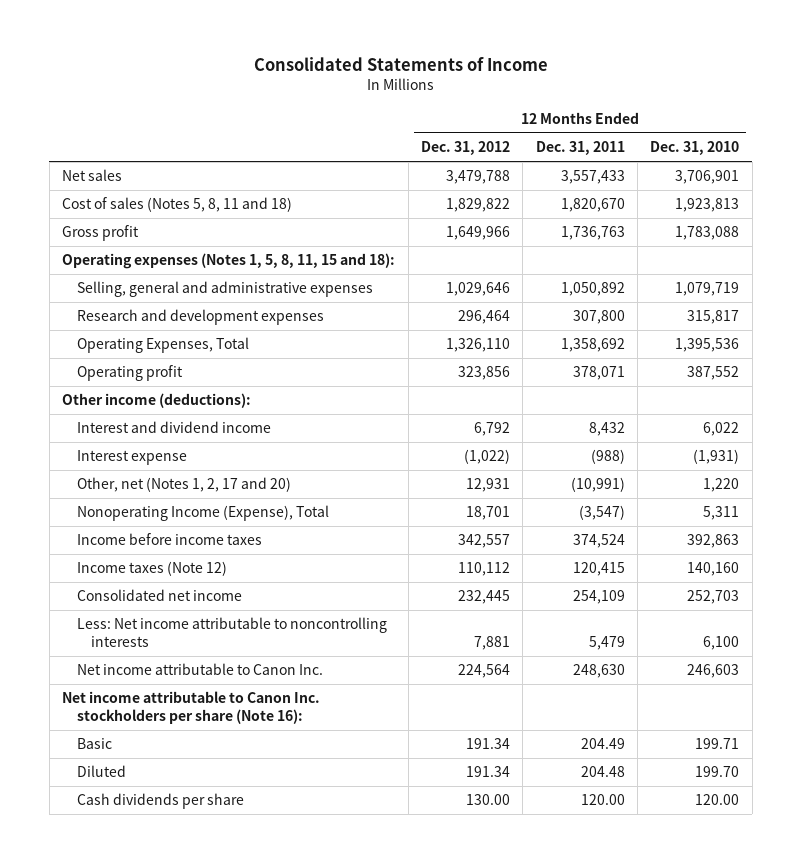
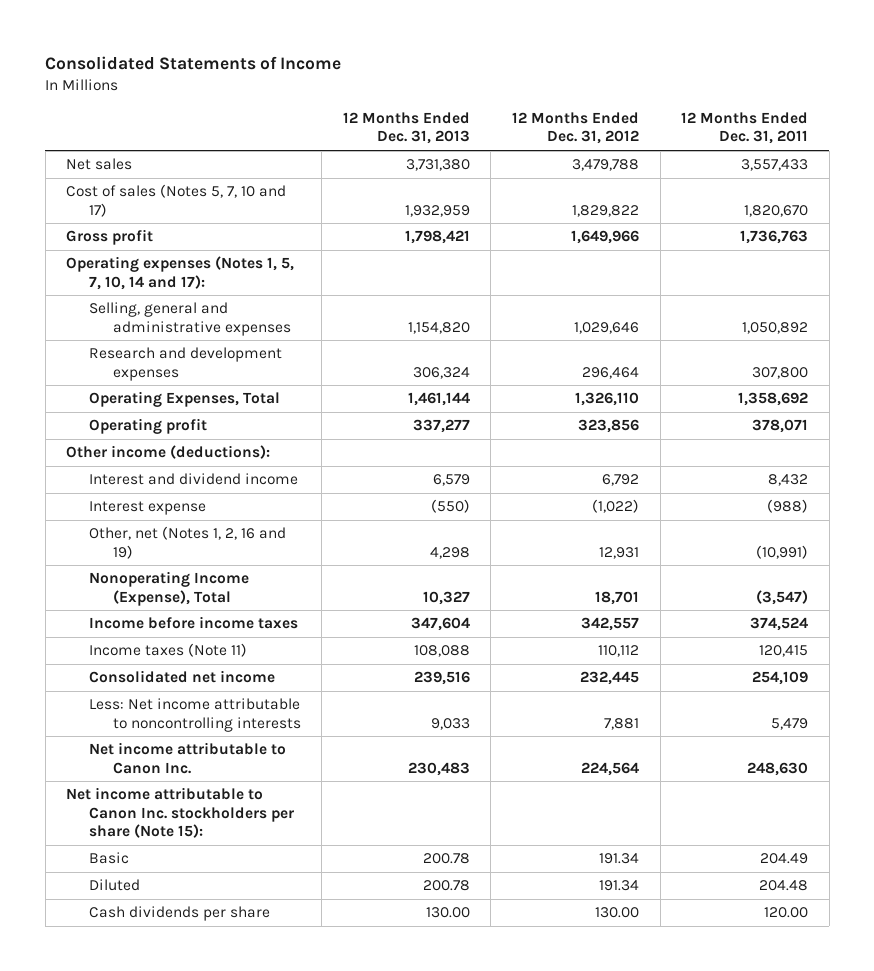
- | 12 Months Ended Dec. 31, 2012 | 12 Months Ended Dec. 31, 2011 | 12 Months Ended Dec. 31, 2010
+ | 12 Months Ended Dec. 31, 2013 | 12 Months Ended Dec. 31, 2012 | 12 Months Ended Dec. 31, 2011
- Cost of sales (Notes 5, 8, 11 and 18) | 1,829,822 | 1,820,670 | 1,923,813
+ Cost of sales (Notes 5, 7, 10 and 17) | 1,932,959 | 1,829,822 | 1,820,670
- Operating expenses (Notes 1, 5, 8, 11, 15 and 18):
+ Operating expenses (Notes 1, 5, 7, 10, 14 and 17):
- Other, net (Notes 1, 2, 17 and 20) | 12,931 | (10,991) | 1,220
+ Other, net (Notes 1, 2, 16 and 19) | 4,298 | 12,931 | (10,991)
- Income taxes (Note 12) | 110,112 | 120,415 | 140,160
+ Income taxes (Note 11) | 108,088 | 110,112 | 120,415
- Net income attributable to Canon Inc. stockholders per share (Note 16):
+ Net income attributable to Canon Inc. stockholders per share (Note 15):

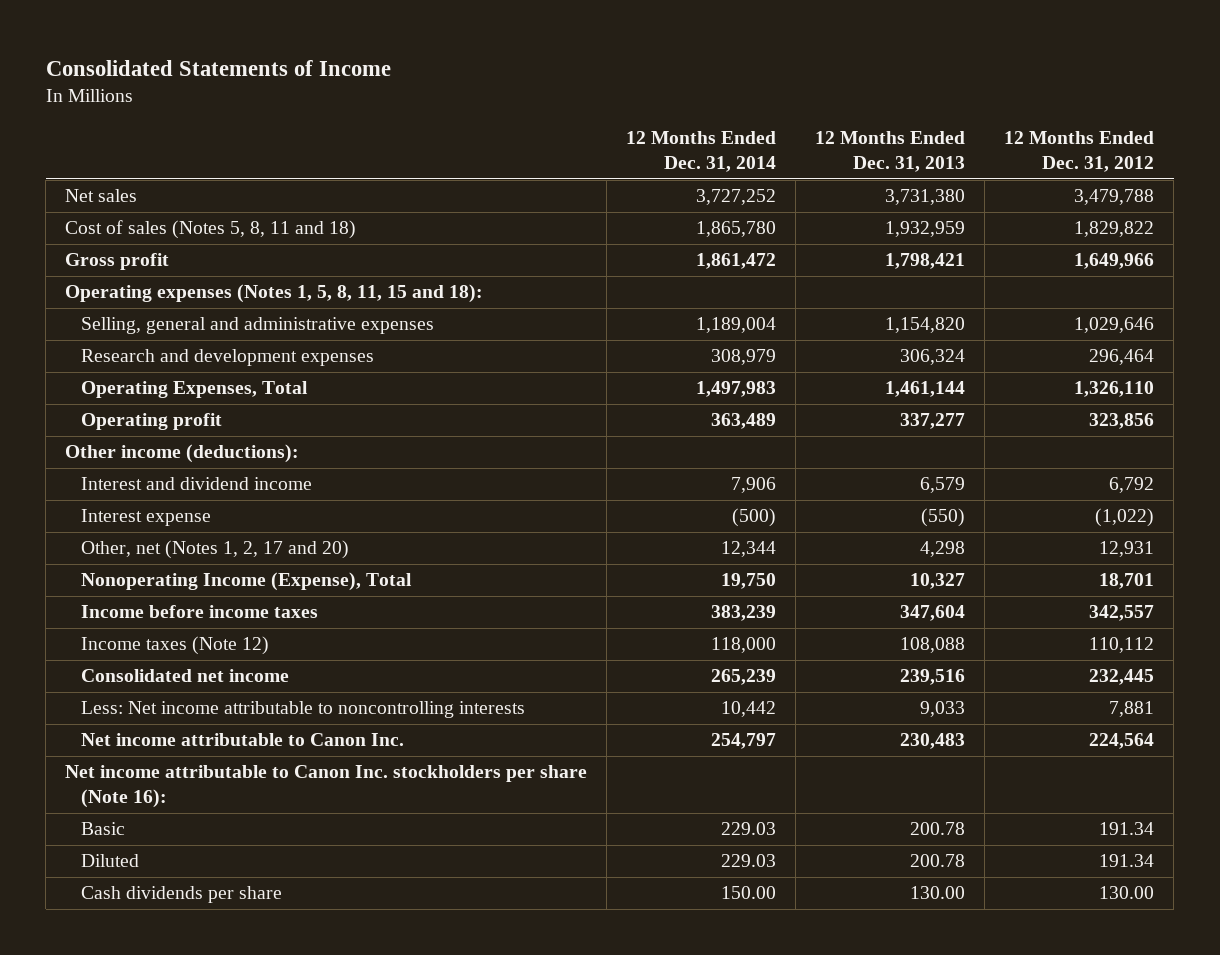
- | 12 Months Ended Dec. 31, 2013 | 12 Months Ended Dec. 31, 2012 | 12 Months Ended Dec. 31, 2011
+ | 12 Months Ended Dec. 31, 2014 | 12 Months Ended Dec. 31, 2013 | 12 Months Ended Dec. 31, 2012
- Cost of sales (Notes 5, 7, 10 and 17) | 1,932,959 | 1,829,822 | 1,820,670
+ Cost of sales (Notes 5, 8, 11 and 18) | 1,865,780 | 1,932,959 | 1,829,822
- Operating expenses (Notes 1, 5, 7, 10, 14 and 17):
+ Operating expenses (Notes 1, 5, 8, 11, 15 and 18):
- Other, net (Notes 1, 2, 16 and 19) | 4,298 | 12,931 | (10,991)
+ Other, net (Notes 1, 2, 17 and 20) | 12,344 | 4,298 | 12,931
- Income taxes (Note 11) | 108,088 | 110,112 | 120,415
+ Income taxes (Note 12) | 118,000 | 108,088 | 110,112
- Net income attributable to Canon Inc. stockholders per share (Note 15):
+ Net income attributable to Canon Inc. stockholders per share (Note 16):

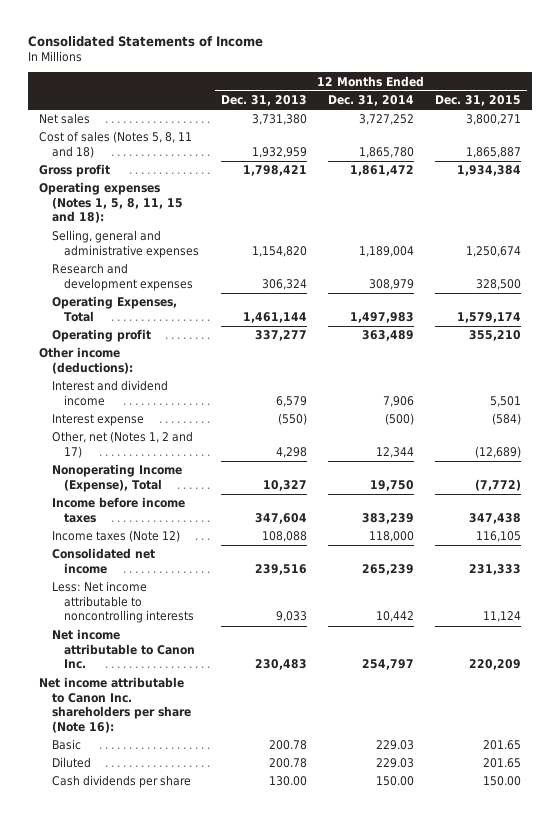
- | 12 Months Ended Dec. 31, 2014 | 12 Months Ended Dec. 31, 2013 | 12 Months Ended Dec. 31, 2012
+ | 12 Months Ended Dec. 31, 2013 | 12 Months Ended Dec. 31, 2014 | 12 Months Ended Dec. 31, 2015
- Other, net (Notes 1, 2, 17 and 20) | 12,344 | 4,298 | 12,931
+ Other, net (Notes 1, 2 and 17) | 4,298 | 12,344 | (12,689)
- Net income attributable to Canon Inc. stockholders per share (Note 16):
+ Net income attributable to Canon Inc. shareholders per share (Note 16):

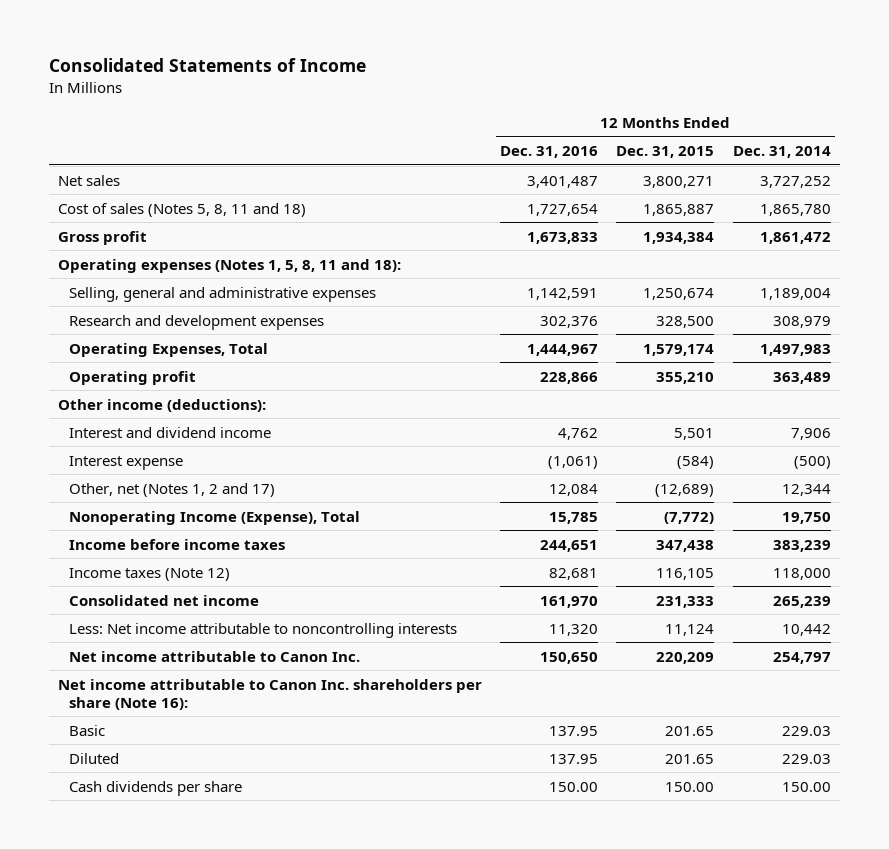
- | 12 Months Ended Dec. 31, 2013 | 12 Months Ended Dec. 31, 2014 | 12 Months Ended Dec. 31, 2015
+ | 12 Months Ended Dec. 31, 2016 | 12 Months Ended Dec. 31, 2015 | 12 Months Ended Dec. 31, 2014
- Operating expenses (Notes 1, 5, 8, 11, 15 and 18):
+ Operating expenses (Notes 1, 5, 8, 11 and 18):

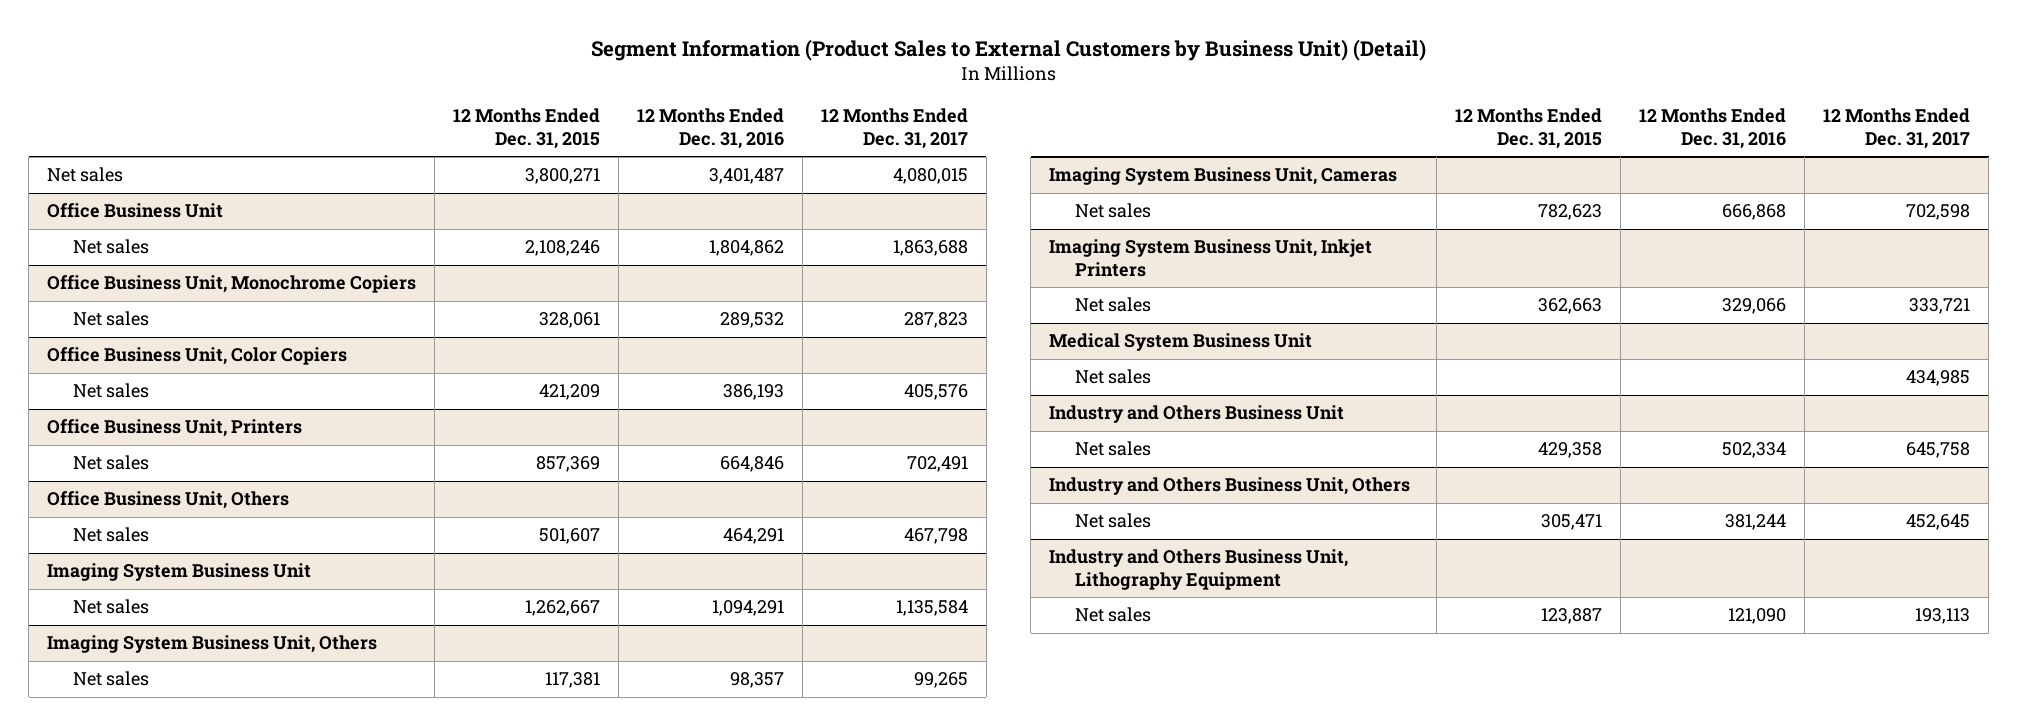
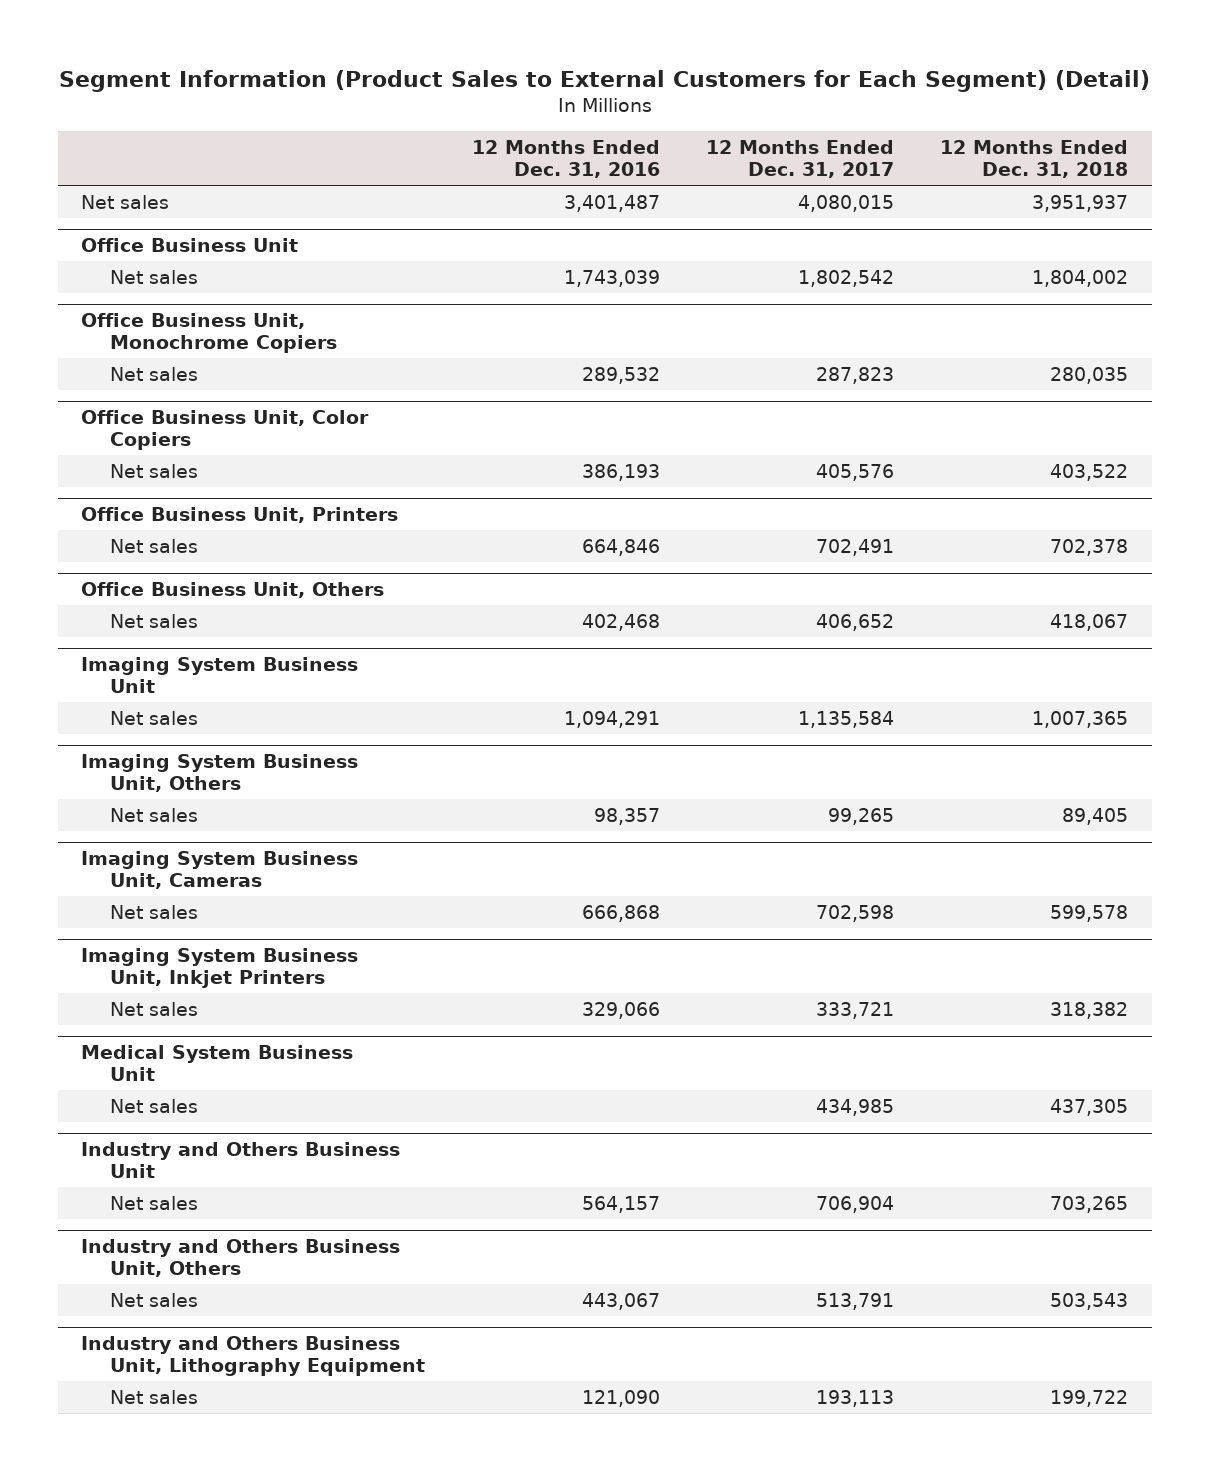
- Segment Information (Product Sales to External Customers by Business Unit) (Detail)
+ Segment Information (Product Sales to External Customers for Each Segment) (Detail)
- | 12 Months Ended Dec. 31, 2015 | 12 Months Ended Dec. 31, 2016 | 12 Months Ended Dec. 31, 2017
+ | 12 Months Ended Dec. 31, 2016 | 12 Months Ended Dec. 31, 2017 | 12 Months Ended Dec. 31, 2018
@ Office Business Unit
- Net sales | 2,108,246 | 1,804,862 | 1,863,688
+ Net sales | 1,743,039 | 1,802,542 | 1,804,002
@ Office Business Unit, Others
- Net sales | 501,607 | 464,291 | 467,798
+ Net sales | 402,468 | 406,652 | 418,067
@ Industry and Others Business Unit
- Net sales | 429,358 | 502,334 | 645,758
+ Net sales | 564,157 | 706,904 | 703,265
@ Industry and Others Business Unit, Others
- Net sales | 305,471 | 381,244 | 452,645
+ Net sales | 443,067 | 513,791 | 503,543

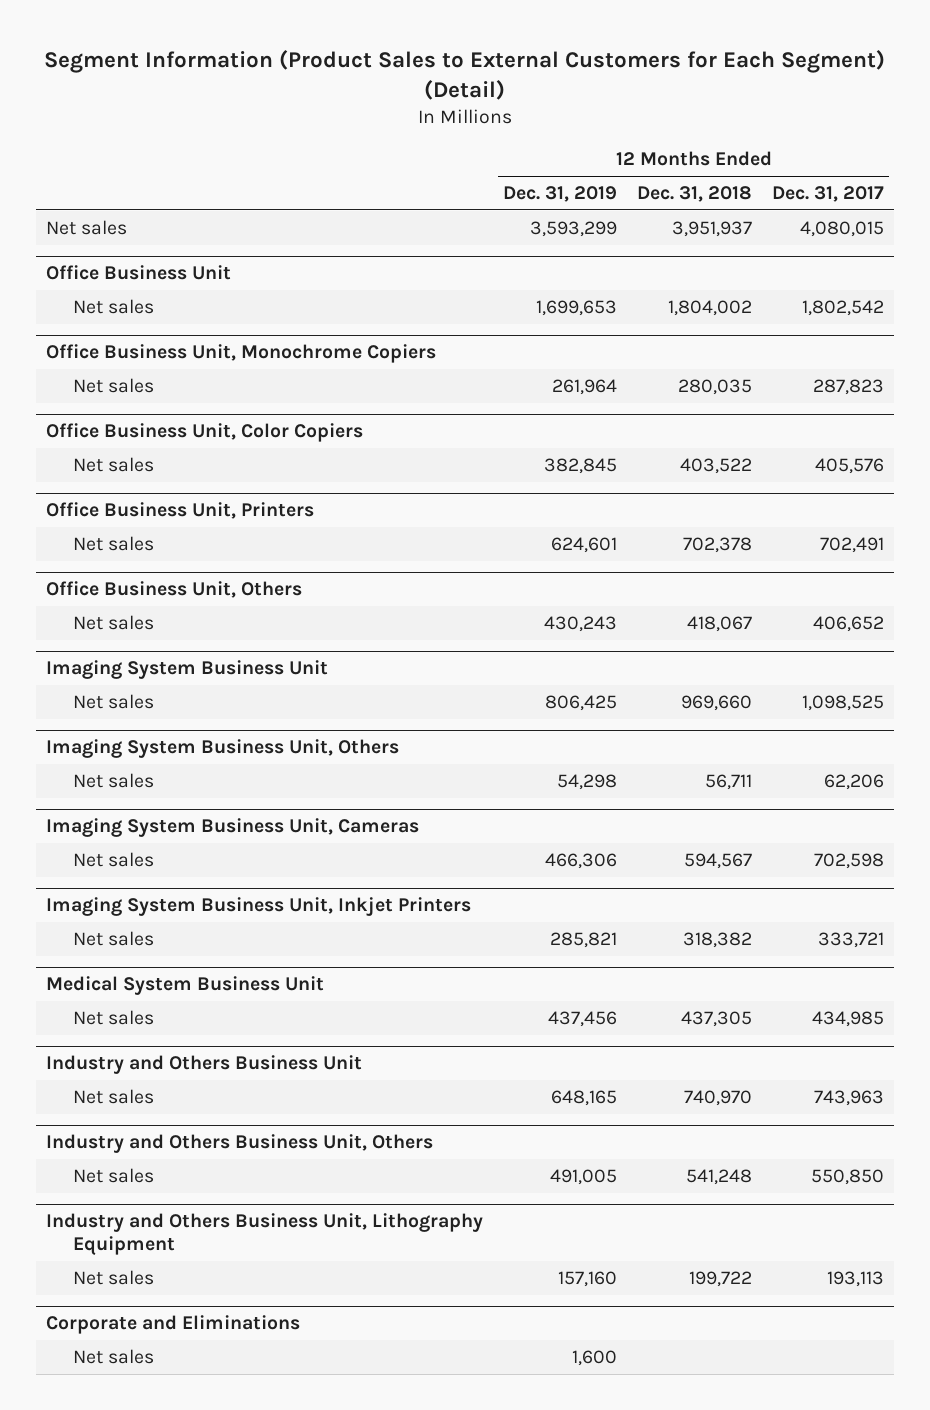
- | 12 Months Ended Dec. 31, 2016 | 12 Months Ended Dec. 31, 2017 | 12 Months Ended Dec. 31, 2018
+ | 12 Months Ended Dec. 31, 2019 | 12 Months Ended Dec. 31, 2018 | 12 Months Ended Dec. 31, 2017
@ Imaging System Business Unit
- Net sales | 1,094,291 | 1,135,584 | 1,007,365
+ Net sales | 806,425 | 969,660 | 1,098,525
@ Imaging System Business Unit, Others
- Net sales | 98,357 | 99,265 | 89,405
+ Net sales | 54,298 | 56,711 | 62,206
@ Imaging System Business Unit, Cameras
- Net sales | 666,868 | 702,598 | 599,578
+ Net sales | 466,306 | 594,567 | 702,598
@ Industry and Others Business Unit
- Net sales | 564,157 | 706,904 | 703,265
+ Net sales | 648,165 | 740,970 | 743,963
@ Industry and Others Business Unit, Others
- Net sales | 443,067 | 513,791 | 503,543
+ Net sales | 491,005 | 541,248 | 550,850
+ Corporate and Eliminations
+ Net sales | 1,600 | |

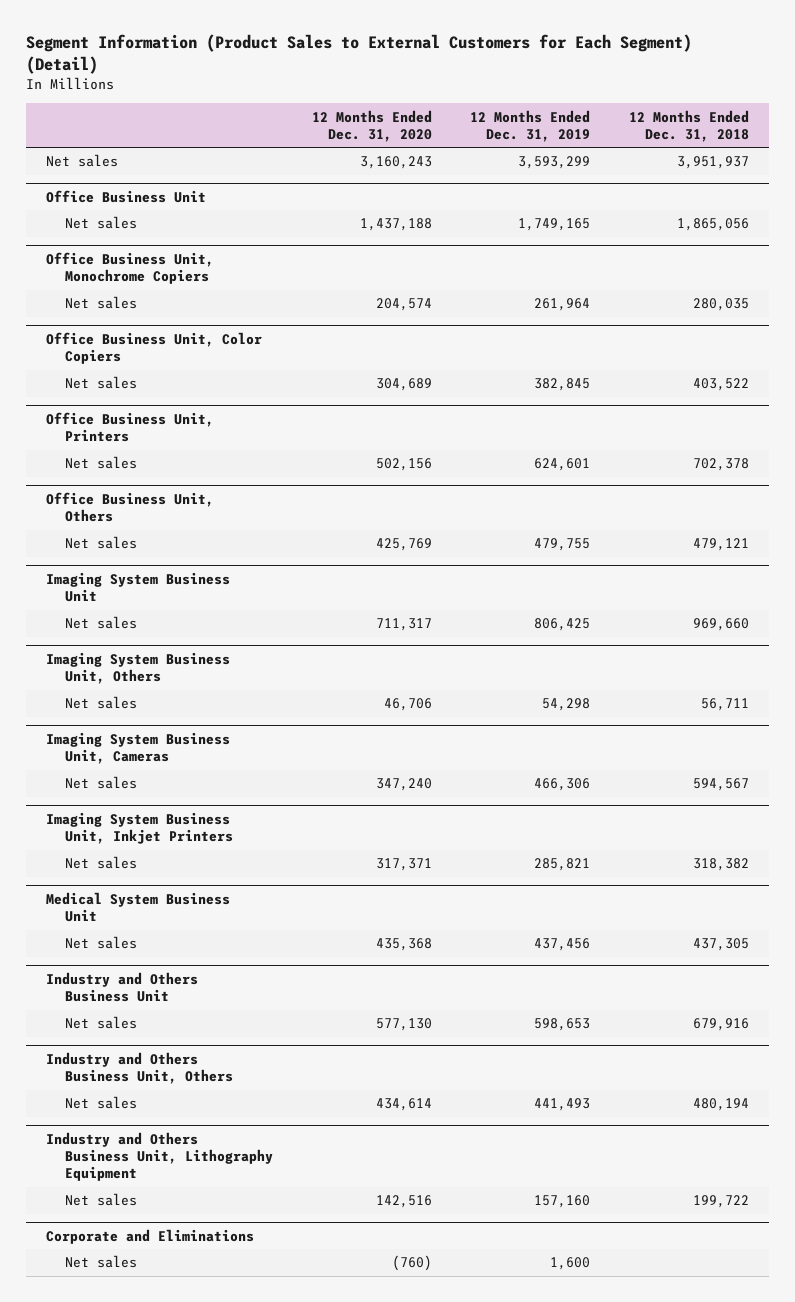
- | 12 Months Ended Dec. 31, 2019 | 12 Months Ended Dec. 31, 2018 | 12 Months Ended Dec. 31, 2017
+ | 12 Months Ended Dec. 31, 2020 | 12 Months Ended Dec. 31, 2019 | 12 Months Ended Dec. 31, 2018
@ Office Business Unit
- Net sales | 1,699,653 | 1,804,002 | 1,802,542
+ Net sales | 1,437,188 | 1,749,165 | 1,865,056
@ Office Business Unit, Others
- Net sales | 430,243 | 418,067 | 406,652
+ Net sales | 425,769 | 479,755 | 479,121
@ Industry and Others Business Unit
- Net sales | 648,165 | 740,970 | 743,963
+ Net sales | 577,130 | 598,653 | 679,916
@ Industry and Others Business Unit, Others
- Net sales | 491,005 | 541,248 | 550,850
+ Net sales | 434,614 | 441,493 | 480,194

